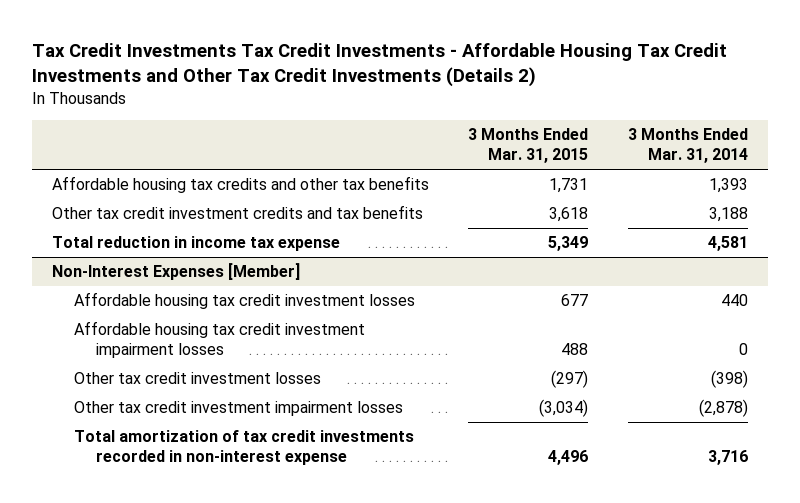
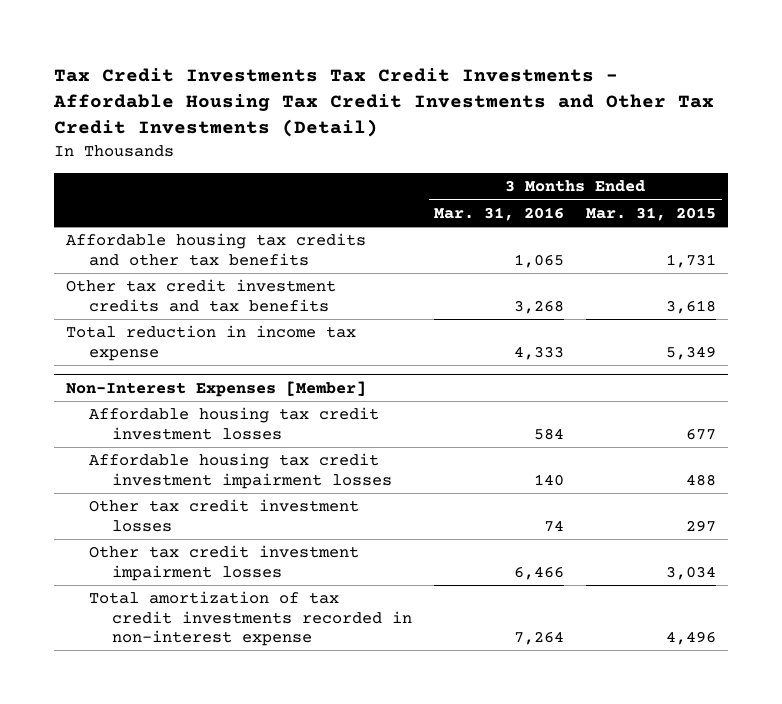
- Tax Credit Investments Tax Credit Investments - Affordable Housing Tax Credit Investments and Other Tax Credit Investments (Details 2)
+ Tax Credit Investments Tax Credit Investments - Affordable Housing Tax Credit Investments and Other Tax Credit Investments (Detail)
- | 3 Months Ended Mar. 31, 2015 | 3 Months Ended Mar. 31, 2014
+ | 3 Months Ended Mar. 31, 2016 | 3 Months Ended Mar. 31, 2015
@ Non-Interest Expenses [Member]
- Other tax credit investment losses | (297) | (398)
- Other tax credit investment impairment losses | (3,034) | (2,878)
+ Other tax credit investment losses | 74 | 297
+ Other tax credit investment impairment losses | 6,466 | 3,034

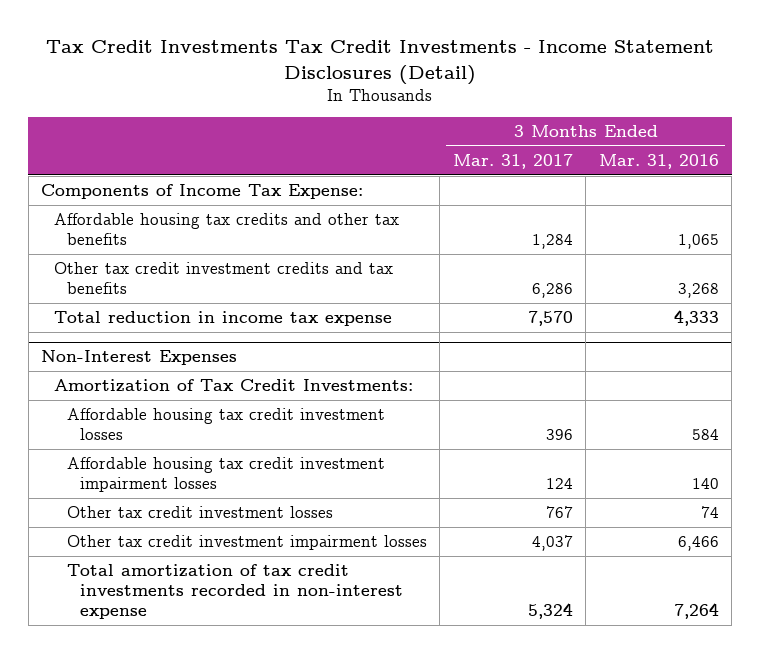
- Tax Credit Investments Tax Credit Investments - Affordable Housing Tax Credit Investments and Other Tax Credit Investments (Detail)
+ Tax Credit Investments Tax Credit Investments - Income Statement Disclosures (Detail)
- | 3 Months Ended Mar. 31, 2016 | 3 Months Ended Mar. 31, 2015
+ | 3 Months Ended Mar. 31, 2017 | 3 Months Ended Mar. 31, 2016
+ Components of Income Tax Expense:
- Non-Interest Expenses [Member]
+ Non-Interest Expenses
+ Amortization of Tax Credit Investments:

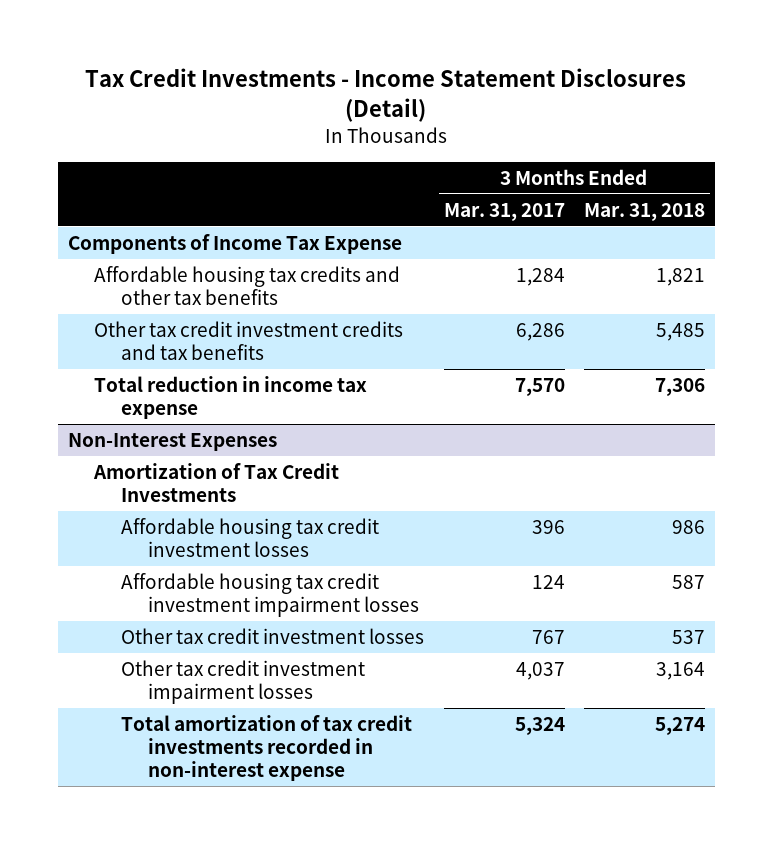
- Tax Credit Investments Tax Credit Investments - Income Statement Disclosures (Detail)
+ Tax Credit Investments - Income Statement Disclosures (Detail)
- | 3 Months Ended Mar. 31, 2017 | 3 Months Ended Mar. 31, 2016
+ | 3 Months Ended Mar. 31, 2017 | 3 Months Ended Mar. 31, 2018
- Components of Income Tax Expense:
+ Components of Income Tax Expense
@ Non-Interest Expenses
- Amortization of Tax Credit Investments:
+ Amortization of Tax Credit Investments

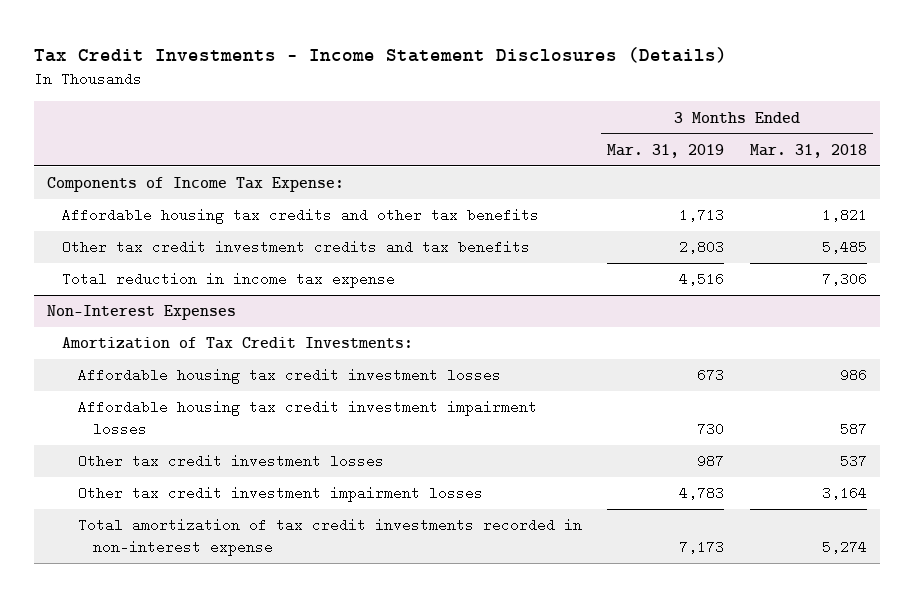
- Tax Credit Investments - Income Statement Disclosures (Detail)
+ Tax Credit Investments - Income Statement Disclosures (Details)
- | 3 Months Ended Mar. 31, 2017 | 3 Months Ended Mar. 31, 2018
+ | 3 Months Ended Mar. 31, 2019 | 3 Months Ended Mar. 31, 2018
- Components of Income Tax Expense
+ Components of Income Tax Expense:
@ Non-Interest Expenses
- Amortization of Tax Credit Investments
+ Amortization of Tax Credit Investments:

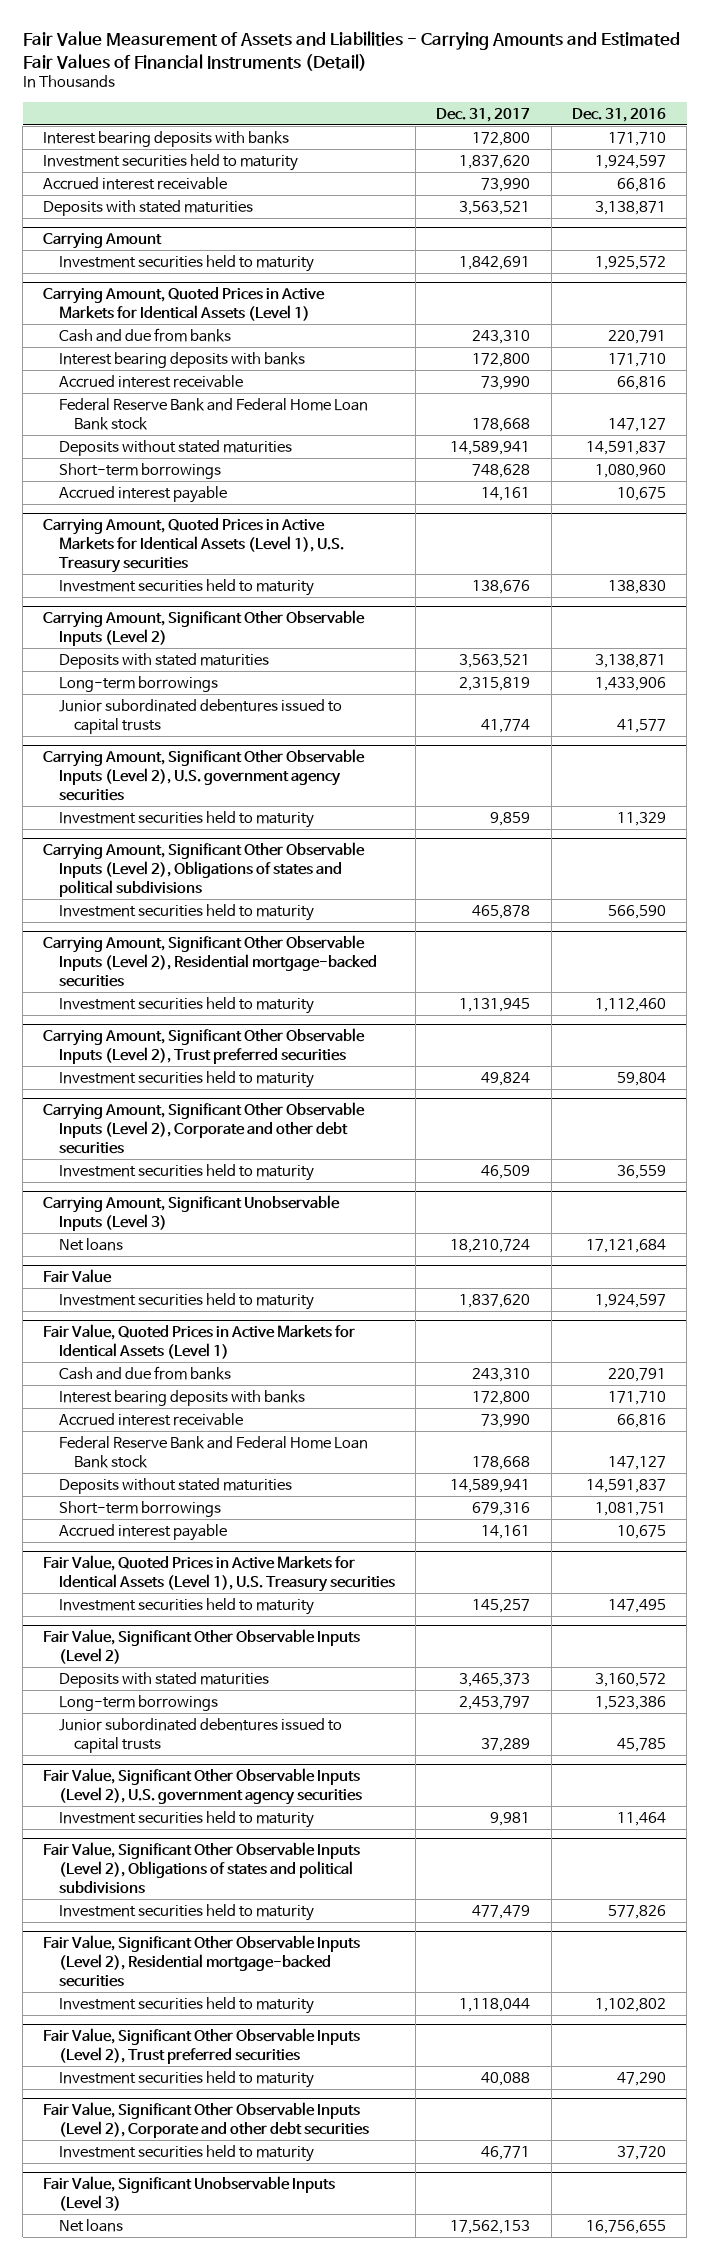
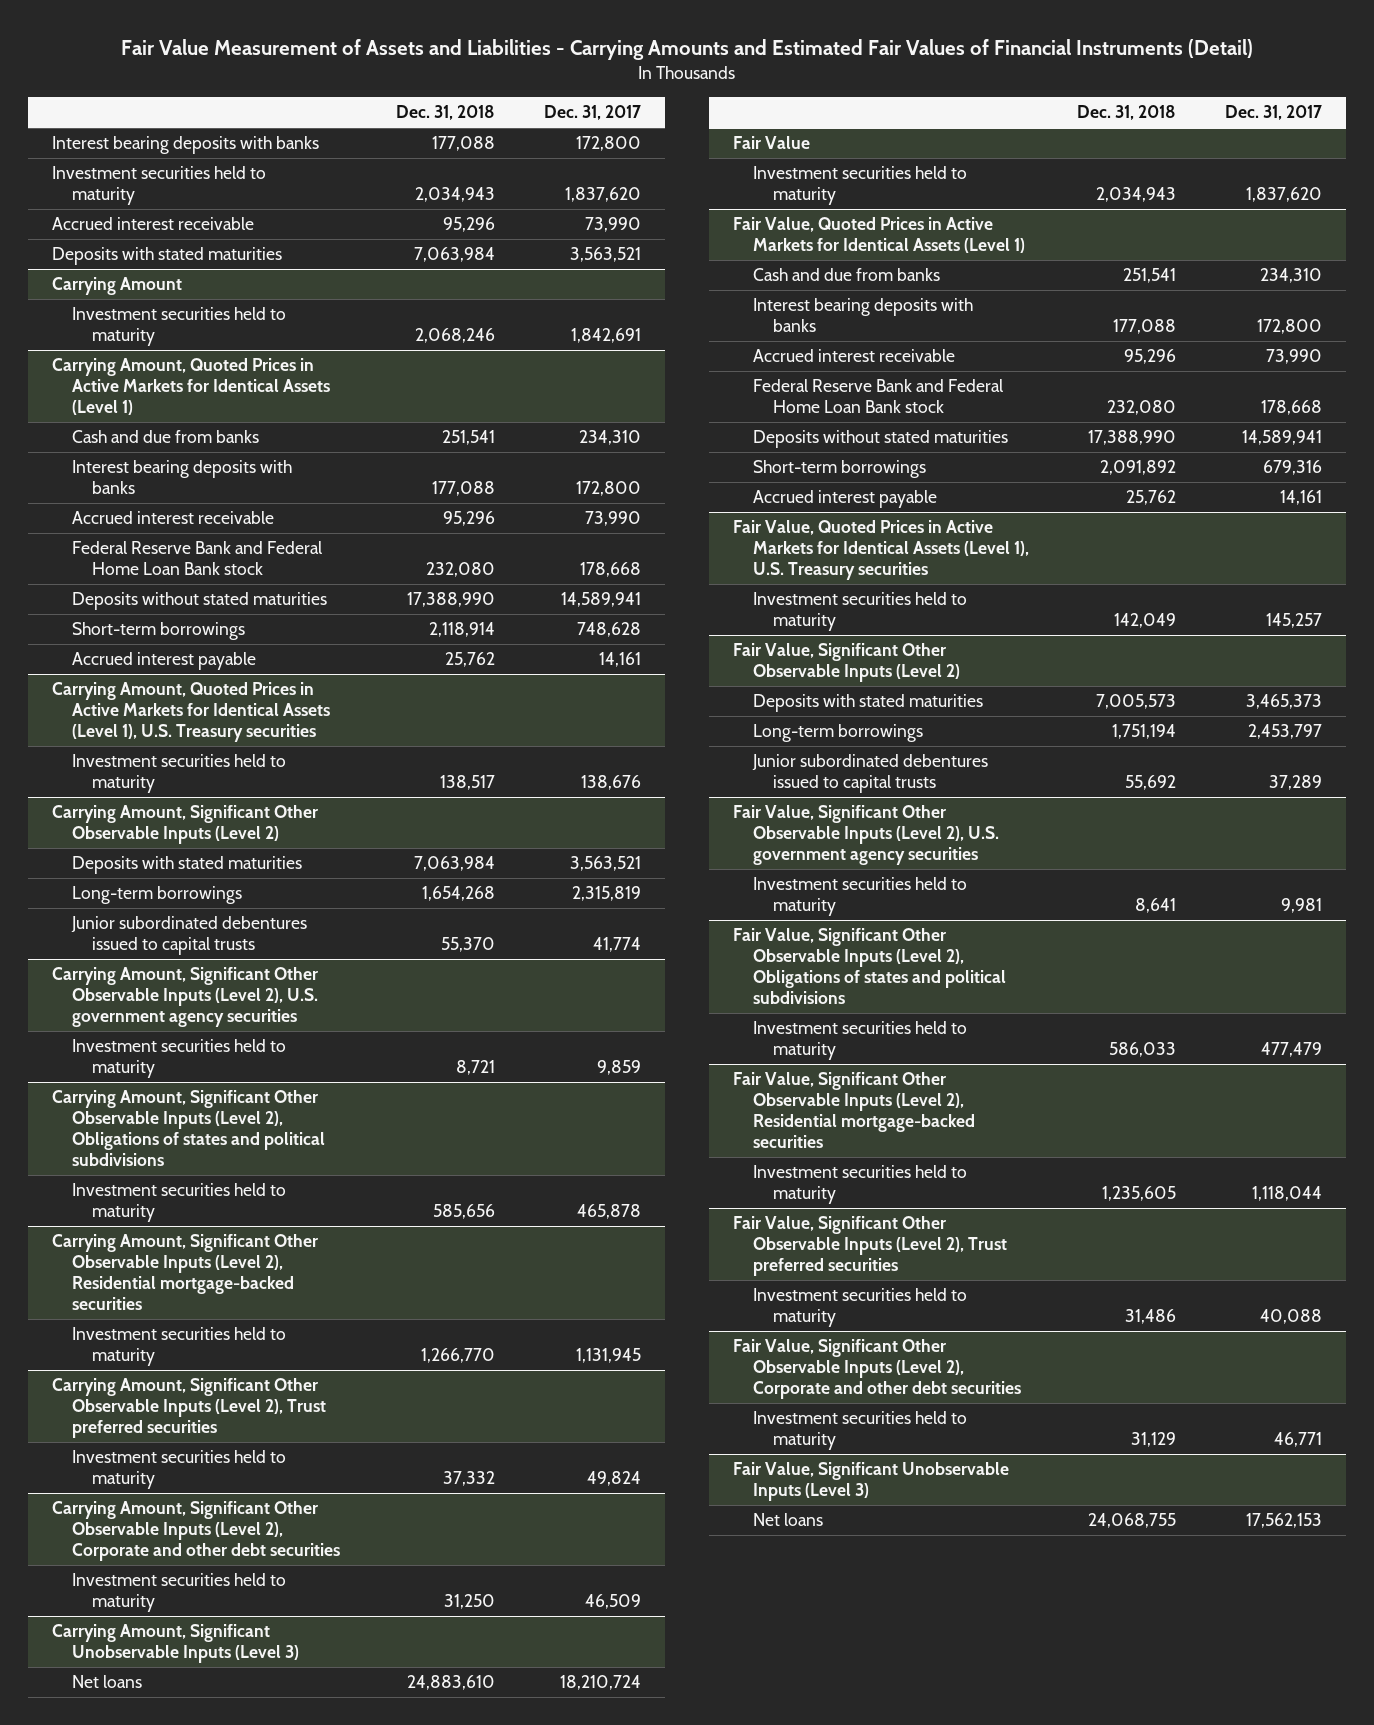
- | Dec. 31, 2017 | Dec. 31, 2016
+ | Dec. 31, 2018 | Dec. 31, 2017
@ Carrying Amount, Quoted Prices in Active Markets for Identical Assets (Level 1)
- Cash and due from banks | 243,310 | 220,791
+ Cash and due from banks | 251,541 | 234,310
@ Fair Value, Quoted Prices in Active Markets for Identical Assets (Level 1)
- Cash and due from banks | 243,310 | 220,791
+ Cash and due from banks | 251,541 | 234,310

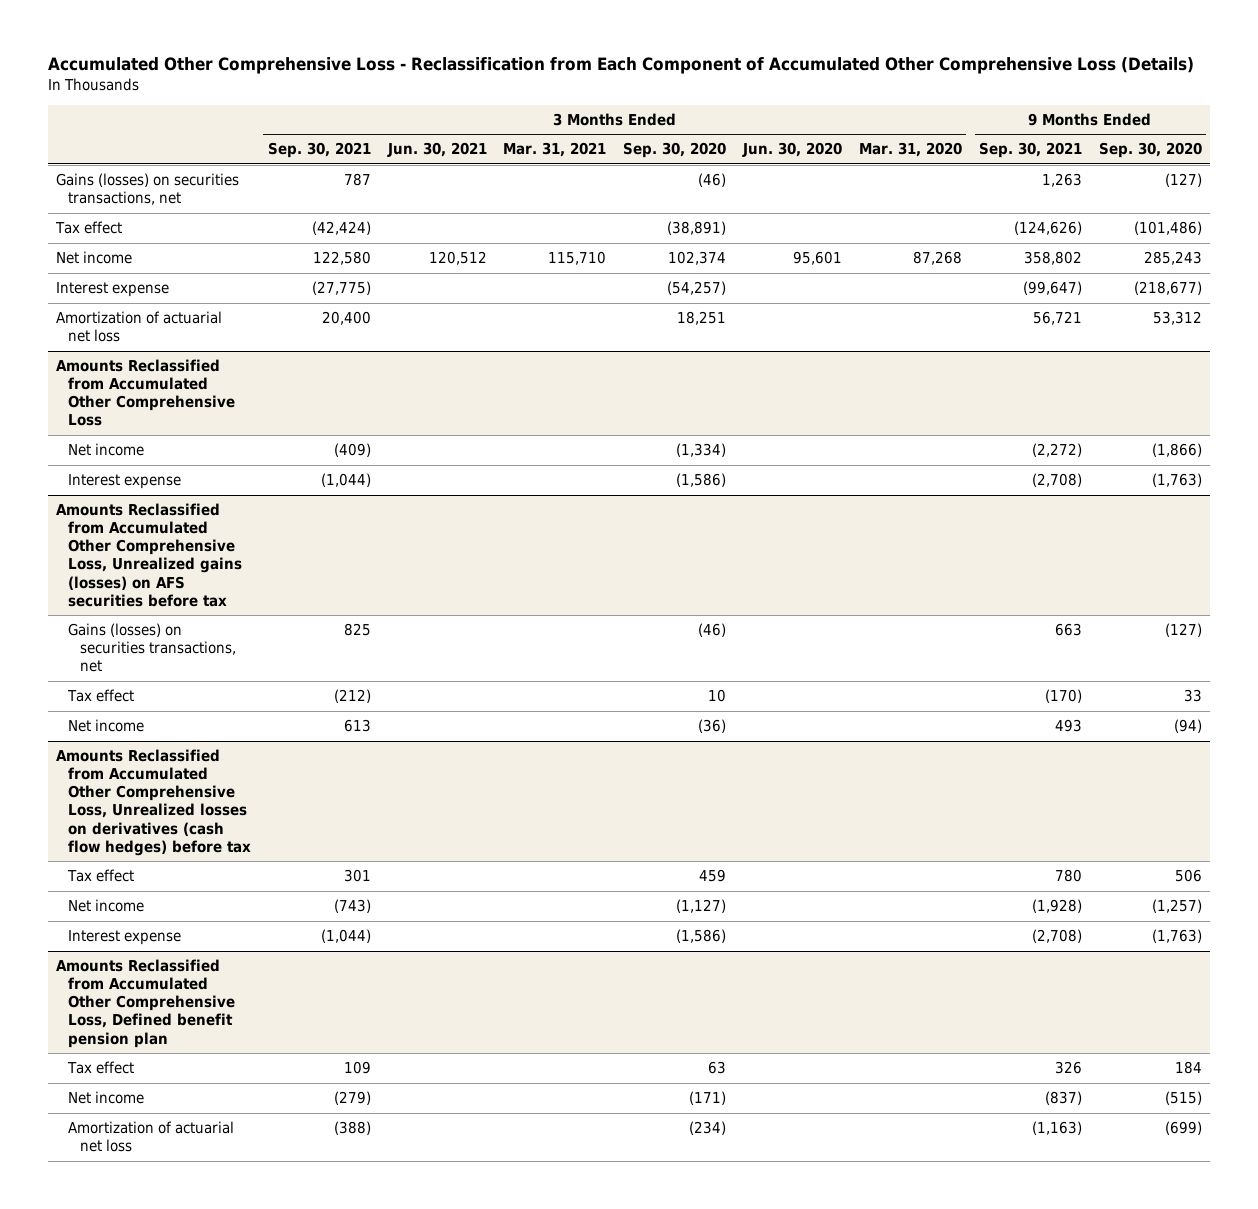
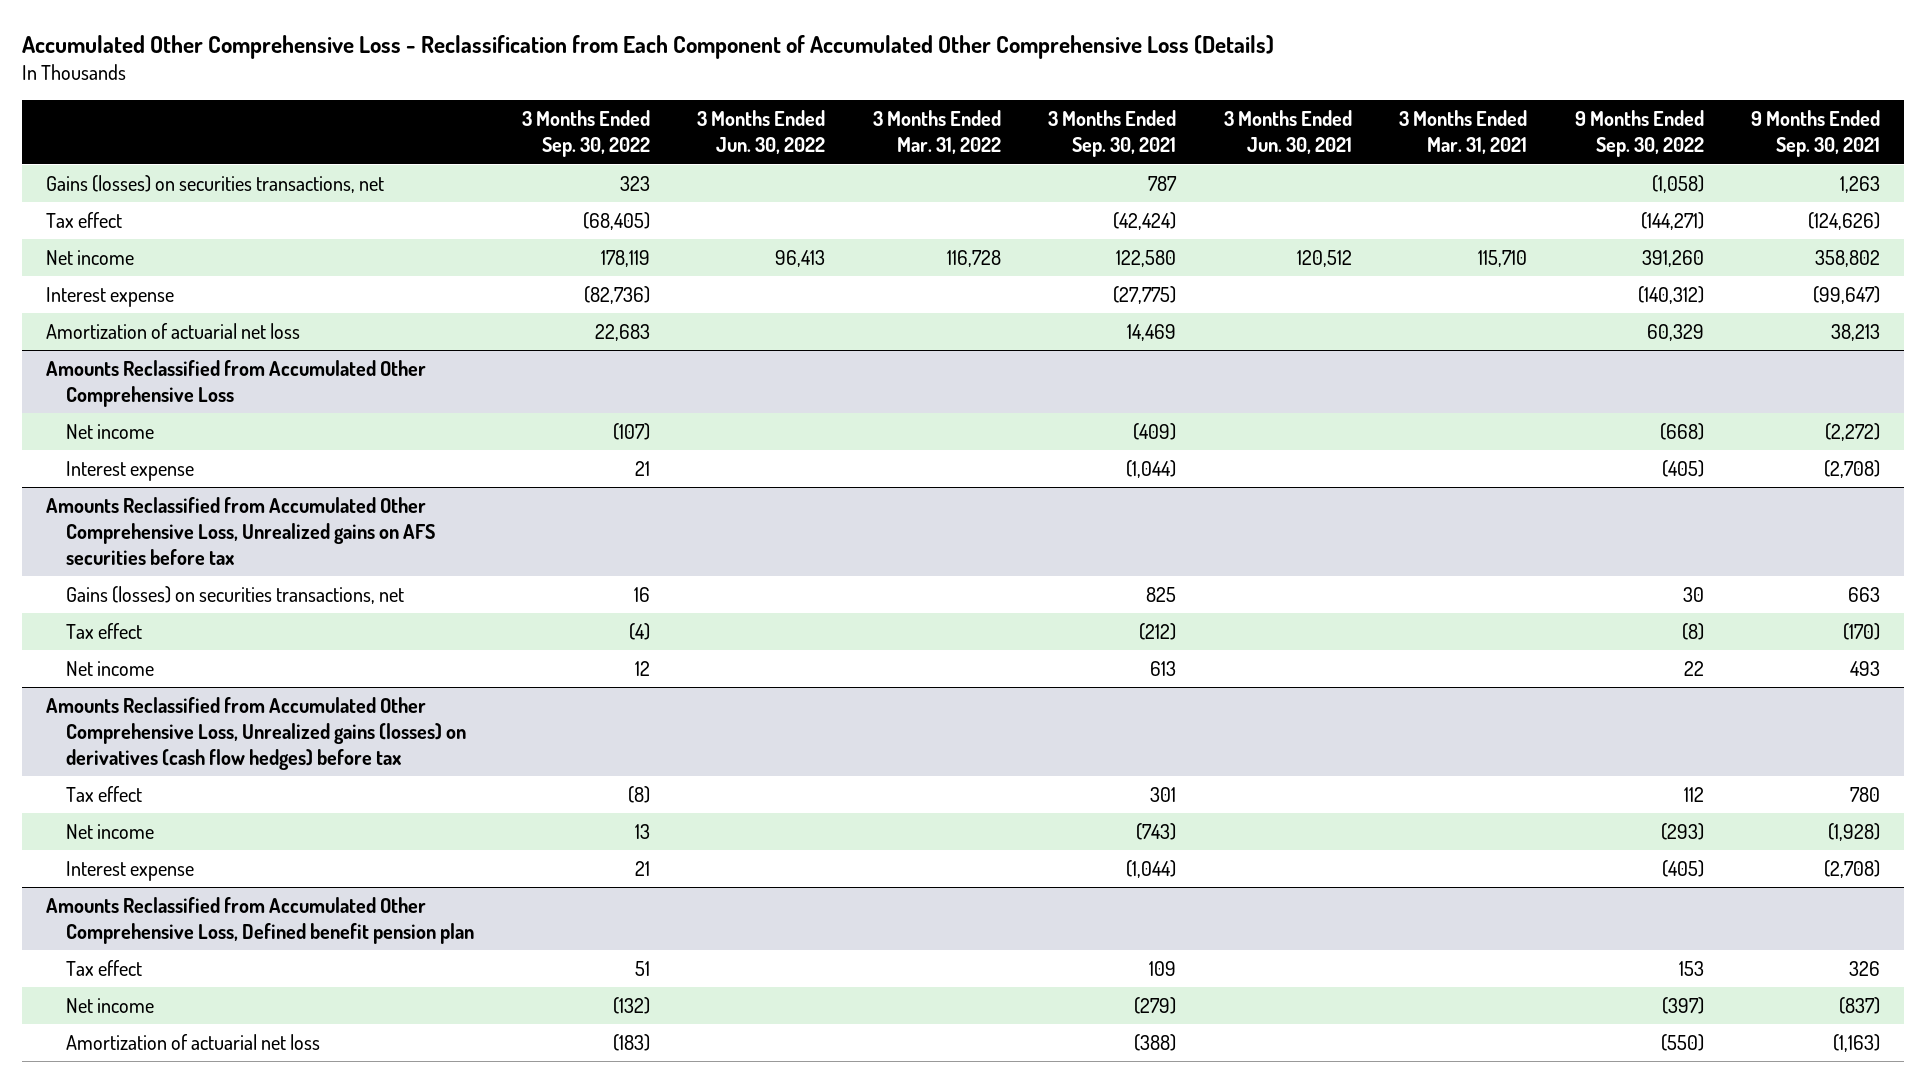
- | 3 Months Ended Sep. 30, 2021 | 3 Months Ended Jun. 30, 2021 | 3 Months Ended Mar. 31, 2021 | 3 Months Ended Sep. 30, 2020 | 3 Months Ended Jun. 30, 2020 | 3 Months Ended Mar. 31, 2020 | 9 Months Ended Sep. 30, 2021 | 9 Months Ended Sep. 30, 2020
+ | 3 Months Ended Sep. 30, 2022 | 3 Months Ended Jun. 30, 2022 | 3 Months Ended Mar. 31, 2022 | 3 Months Ended Sep. 30, 2021 | 3 Months Ended Jun. 30, 2021 | 3 Months Ended Mar. 31, 2021 | 9 Months Ended Sep. 30, 2022 | 9 Months Ended Sep. 30, 2021
- Amortization of actuarial net loss | 20,400 | | | 18,251 | | | 56,721 | 53,312
+ Amortization of actuarial net loss | 22,683 | | | 14,469 | | | 60,329 | 38,213
- Amounts Reclassified from Accumulated Other Comprehensive Loss, Unrealized gains (losses) on AFS securities before tax
+ Amounts Reclassified from Accumulated Other Comprehensive Loss, Unrealized gains on AFS securities before tax
- Amounts Reclassified from Accumulated Other Comprehensive Loss, Unrealized losses on derivatives (cash flow hedges) before tax
+ Amounts Reclassified from Accumulated Other Comprehensive Loss, Unrealized gains (losses) on derivatives (cash flow hedges) before tax

